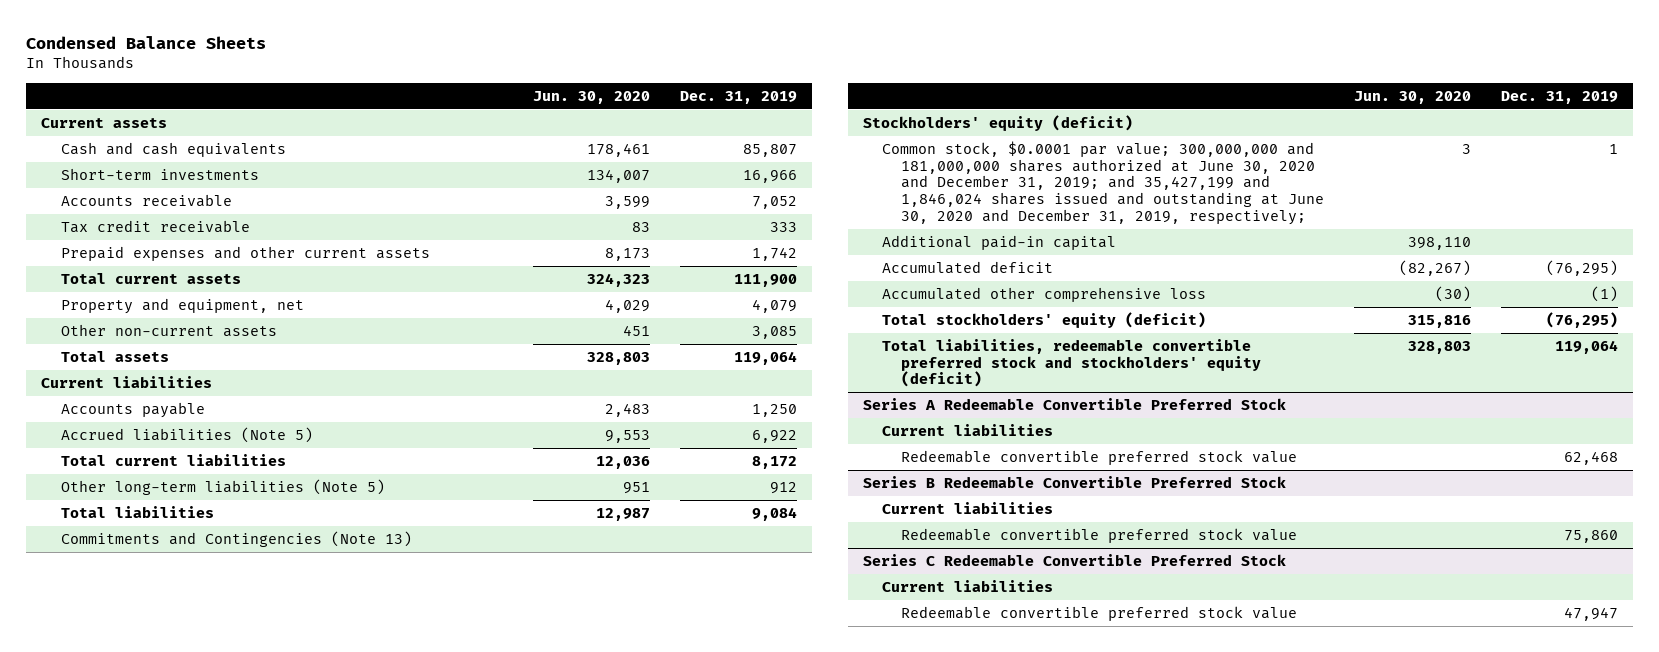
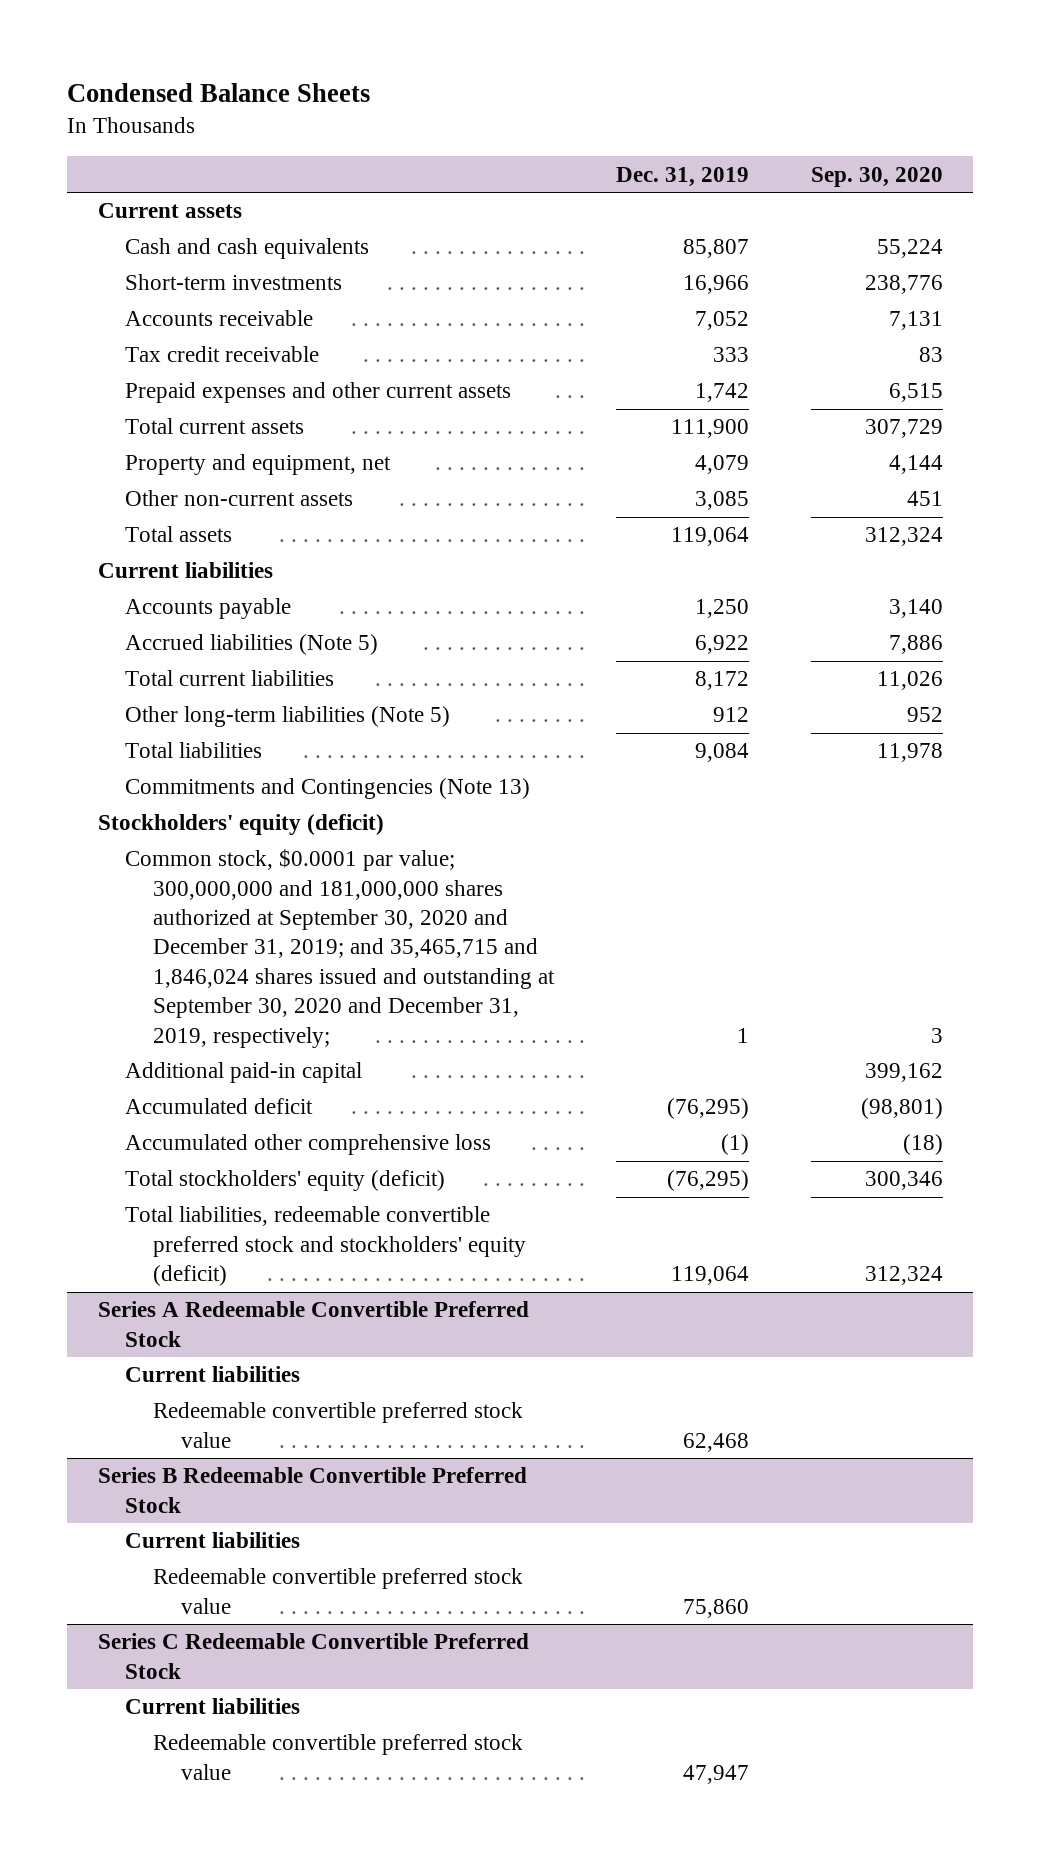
- | Jun. 30, 2020 | Dec. 31, 2019
+ | Dec. 31, 2019 | Sep. 30, 2020
- Common stock, $0.0001 par value; 300,000,000 and 181,000,000 shares authorized at June 30, 2020 and December 31, 2019; and 35,427,199 and 1,846,024 shares issued and outstanding at June 30, 2020 and December 31, 2019, respectively; | 3 | 1
+ Common stock, $0.0001 par value; 300,000,000 and 181,000,000 shares authorized at September 30, 2020 and December 31, 2019; and 35,465,715 and 1,846,024 shares issued and outstanding at September 30, 2020 and December 31, 2019, respectively; | 1 | 3

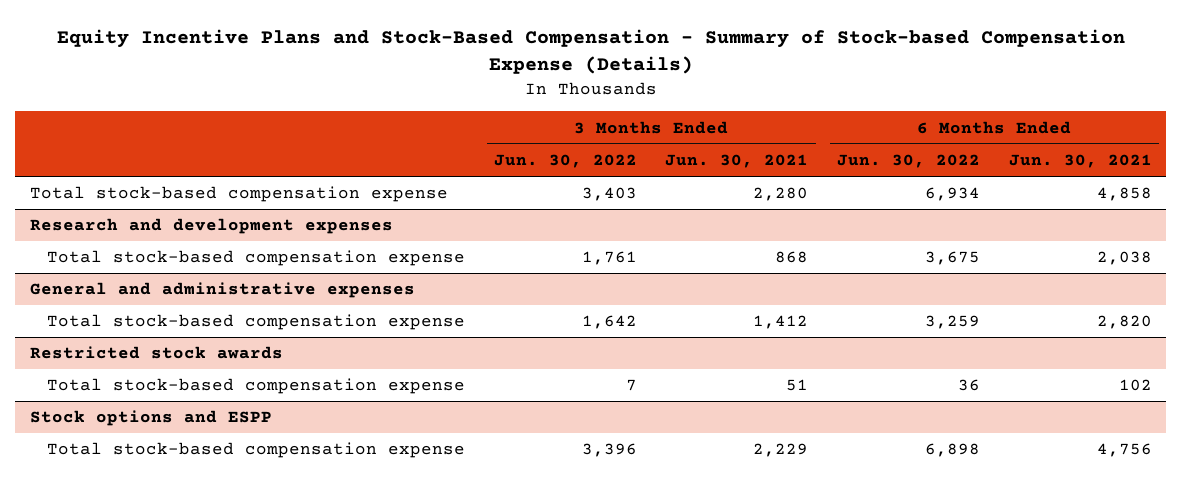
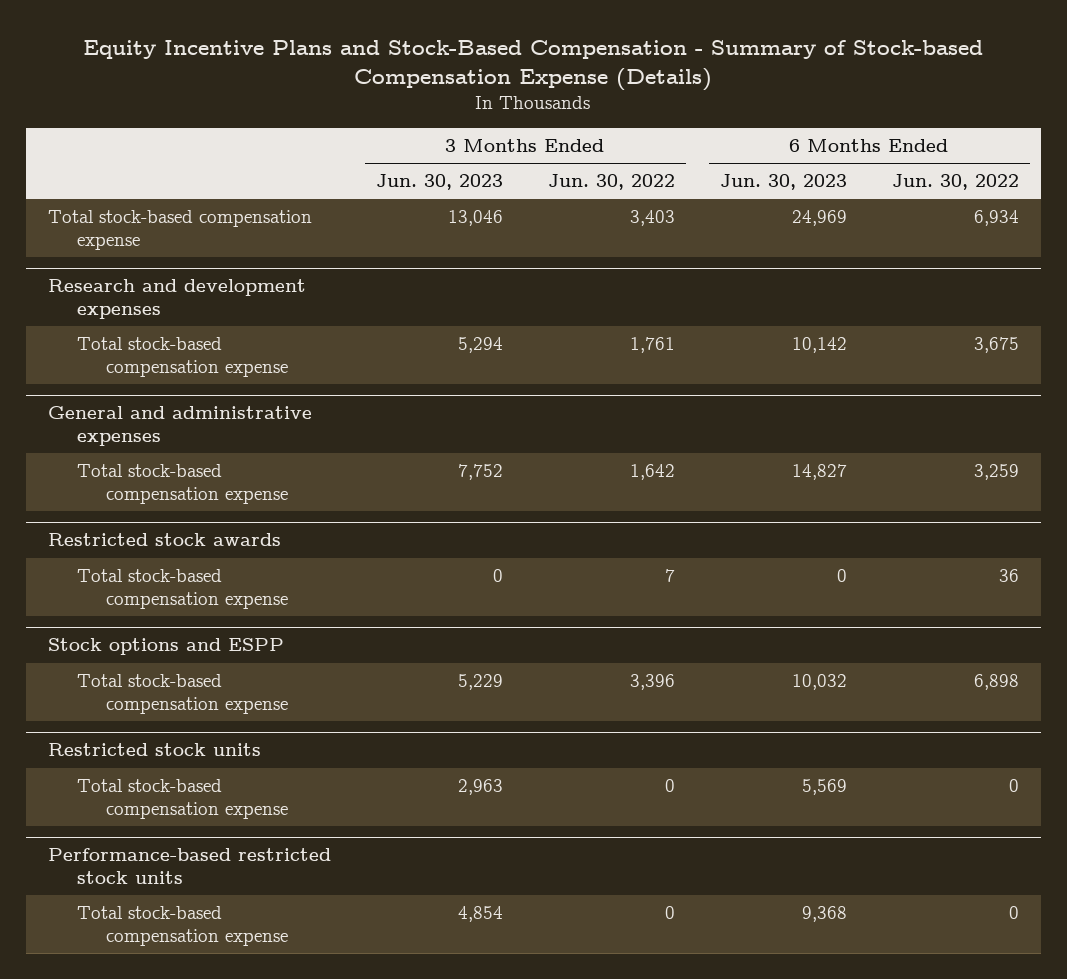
- | 3 Months Ended Jun. 30, 2022 | 3 Months Ended Jun. 30, 2021 | 6 Months Ended Jun. 30, 2022 | 6 Months Ended Jun. 30, 2021
+ | 3 Months Ended Jun. 30, 2023 | 3 Months Ended Jun. 30, 2022 | 6 Months Ended Jun. 30, 2023 | 6 Months Ended Jun. 30, 2022
+ Restricted stock units
+ Total stock-based compensation expense | 2,963 | 0 | 5,569 | 0
+ Performance-based restricted stock units
+ Total stock-based compensation expense | 4,854 | 0 | 9,368 | 0

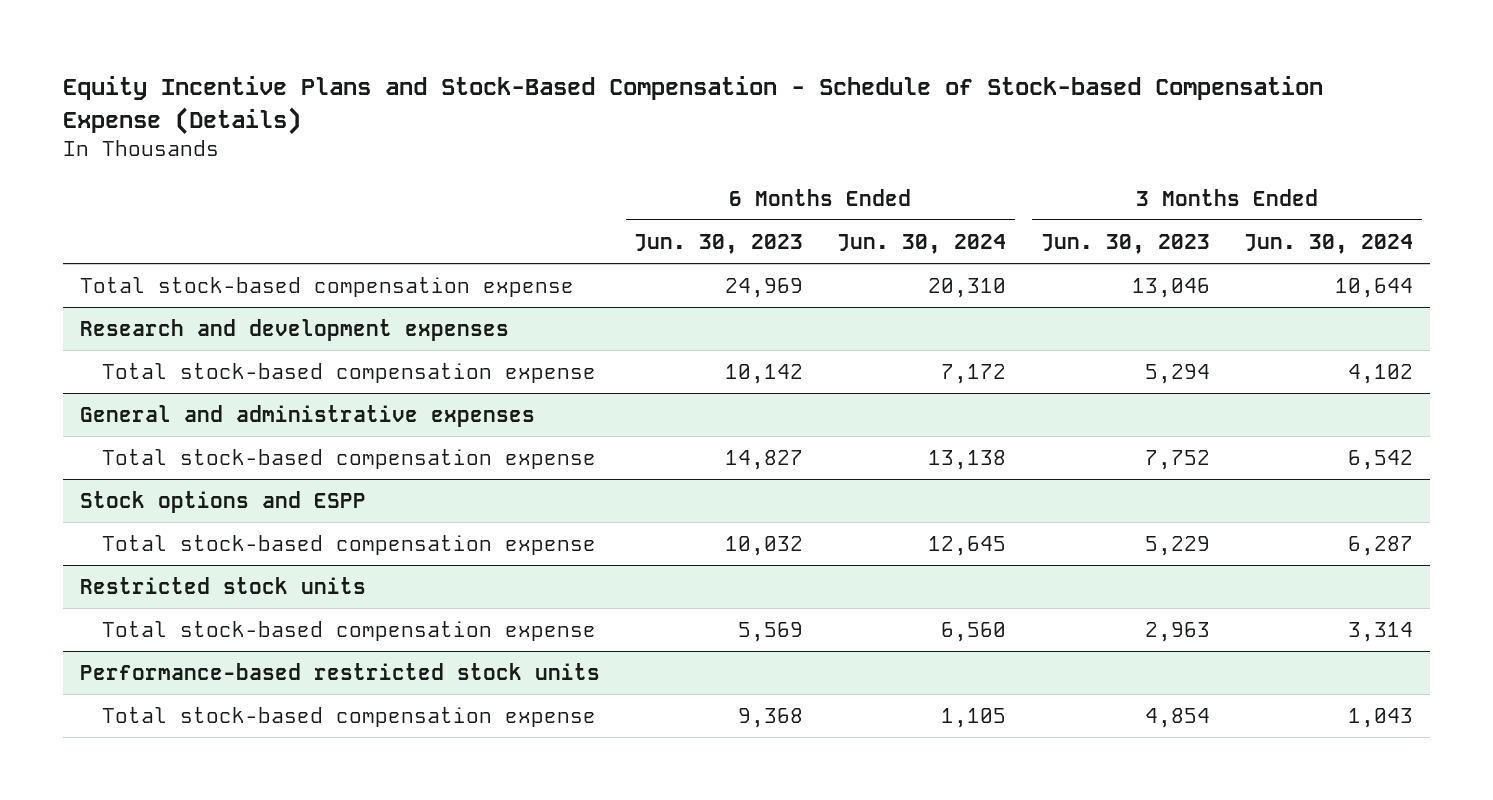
- Equity Incentive Plans and Stock-Based Compensation - Summary of Stock-based Compensation Expense (Details)
+ Equity Incentive Plans and Stock-Based Compensation - Schedule of Stock-based Compensation Expense (Details)
- | 3 Months Ended Jun. 30, 2023 | 3 Months Ended Jun. 30, 2022 | 6 Months Ended Jun. 30, 2023 | 6 Months Ended Jun. 30, 2022
+ | 6 Months Ended Jun. 30, 2023 | 6 Months Ended Jun. 30, 2024 | 3 Months Ended Jun. 30, 2023 | 3 Months Ended Jun. 30, 2024
- Restricted stock awards
- Total stock-based compensation expense | 0 | 7 | 0 | 36

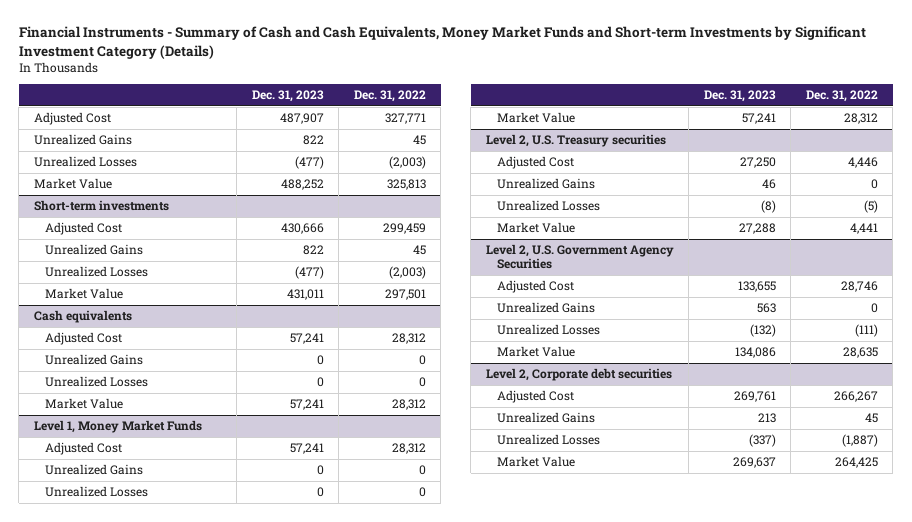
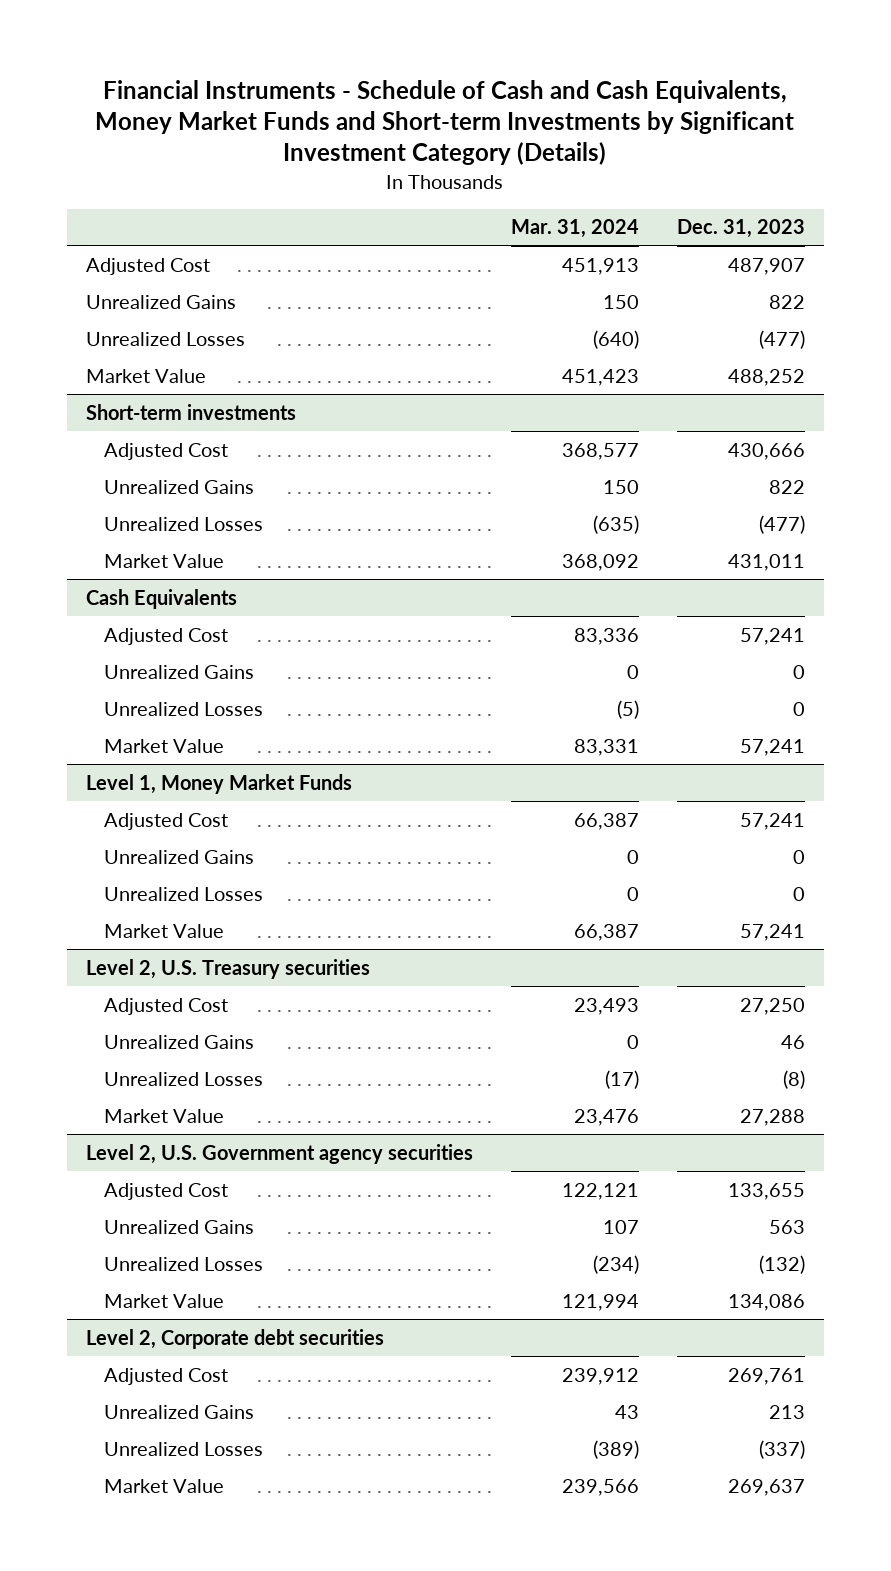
- Financial Instruments - Summary of Cash and Cash Equivalents, Money Market Funds and Short-term Investments by Significant Investment Category (Details)
+ Financial Instruments - Schedule of Cash and Cash Equivalents, Money Market Funds and Short-term Investments by Significant Investment Category (Details)
- | Dec. 31, 2023 | Dec. 31, 2022
+ | Mar. 31, 2024 | Dec. 31, 2023
- Cash equivalents
+ Cash Equivalents
- Level 2, U.S. Government Agency Securities
+ Level 2, U.S. Government agency securities

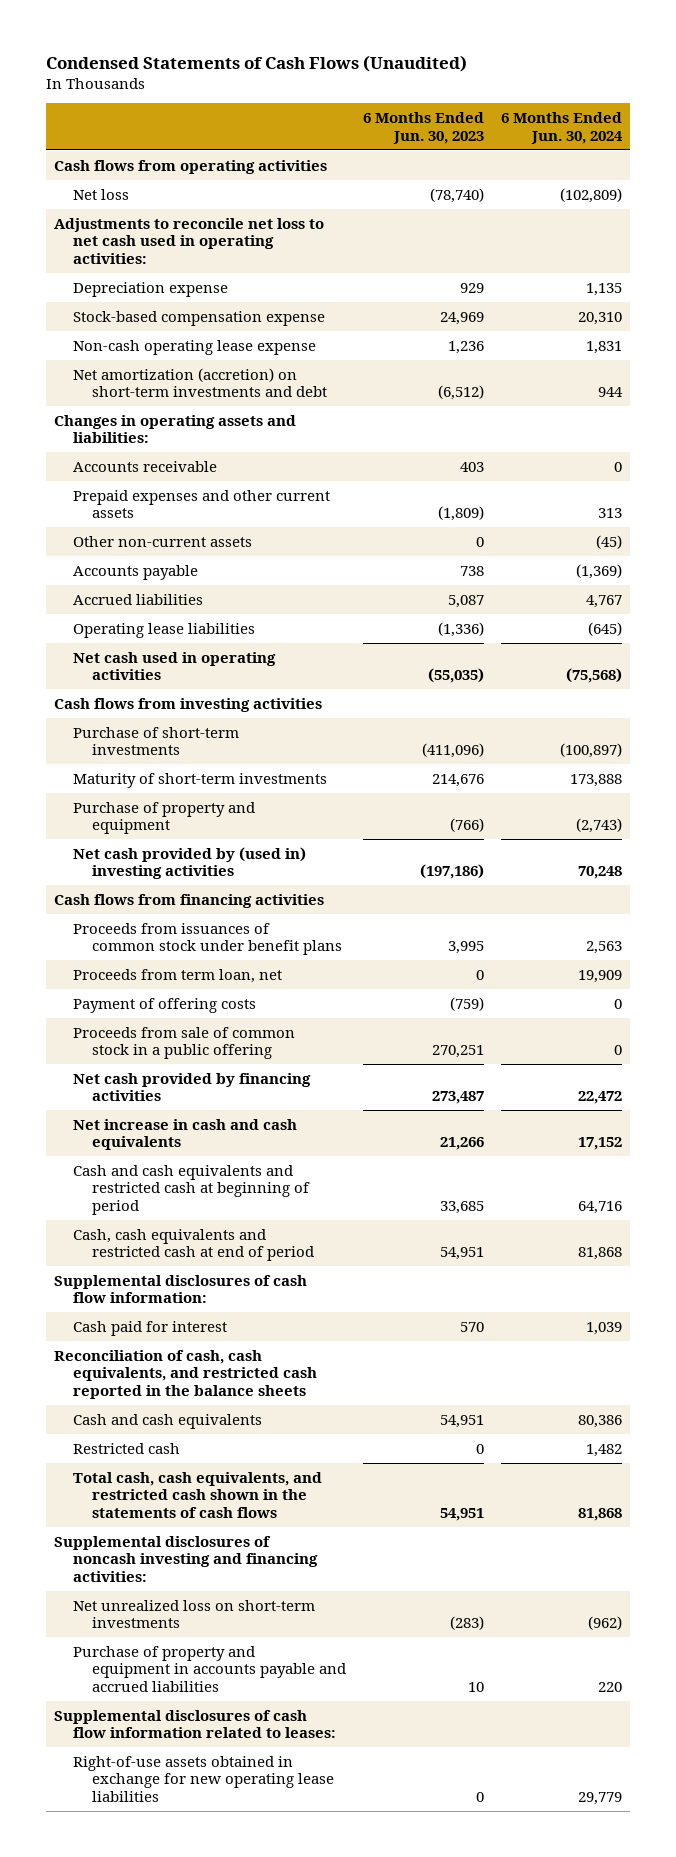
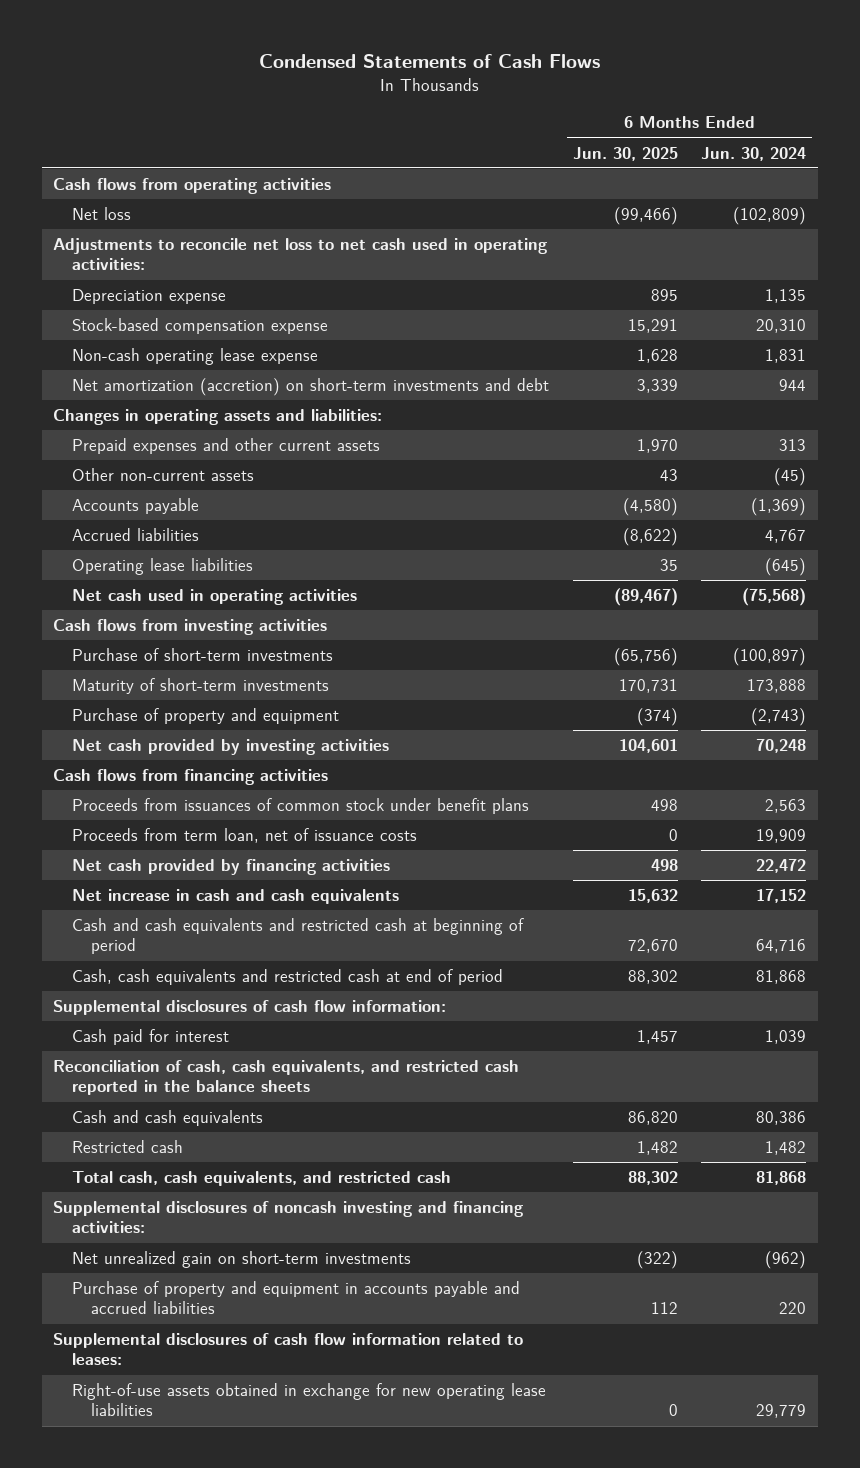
- Condensed Statements of Cash Flows (Unaudited)
+ Condensed Statements of Cash Flows
- | 6 Months Ended Jun. 30, 2023 | 6 Months Ended Jun. 30, 2024
+ | 6 Months Ended Jun. 30, 2025 | 6 Months Ended Jun. 30, 2024
- Accounts receivable | 403 | 0
- Net cash provided by (used in) investing activities | (197,186) | 70,248
+ Net cash provided by investing activities | 104,601 | 70,248
- Proceeds from term loan, net | 0 | 19,909
- Payment of offering costs | (759) | 0
- Proceeds from sale of common stock in a public offering | 270,251 | 0
+ Proceeds from term loan, net of issuance costs | 0 | 19,909
- Total cash, cash equivalents, and restricted cash shown in the statements of cash flows | 54,951 | 81,868
+ Total cash, cash equivalents, and restricted cash | 88,302 | 81,868
- Net unrealized loss on short-term investments | (283) | (962)
+ Net unrealized gain on short-term investments | (322) | (962)

